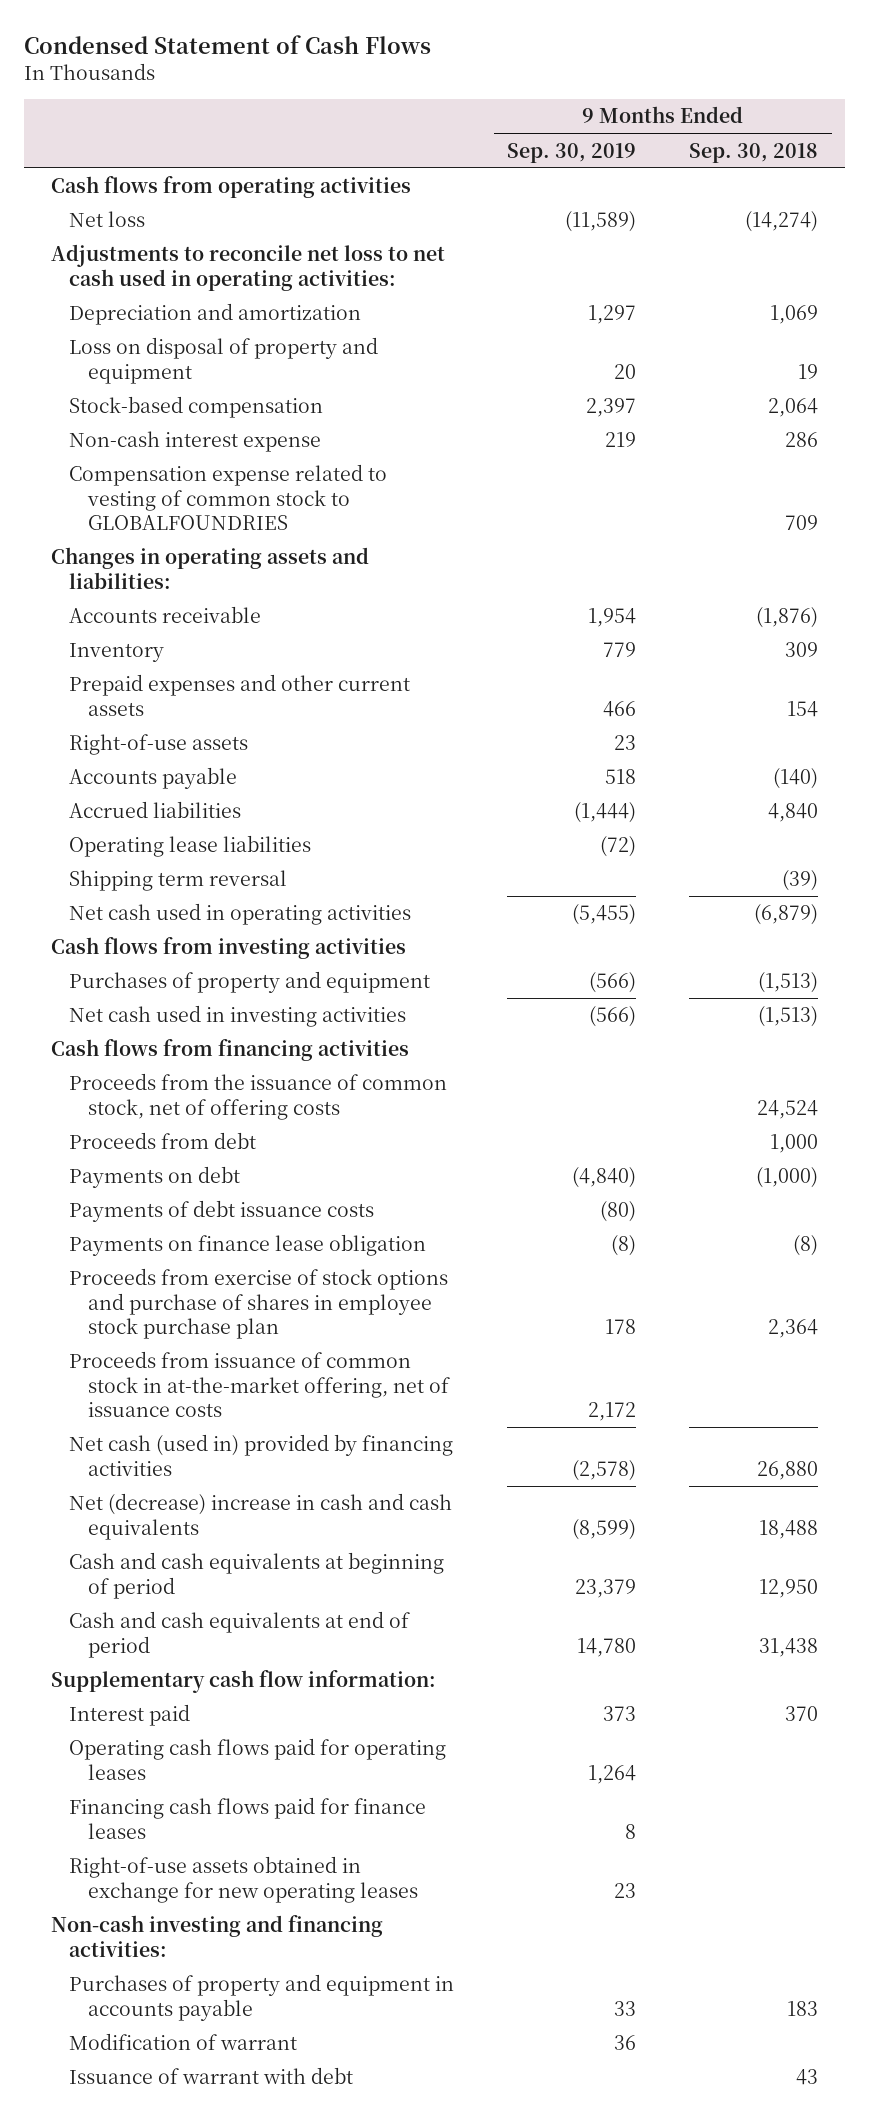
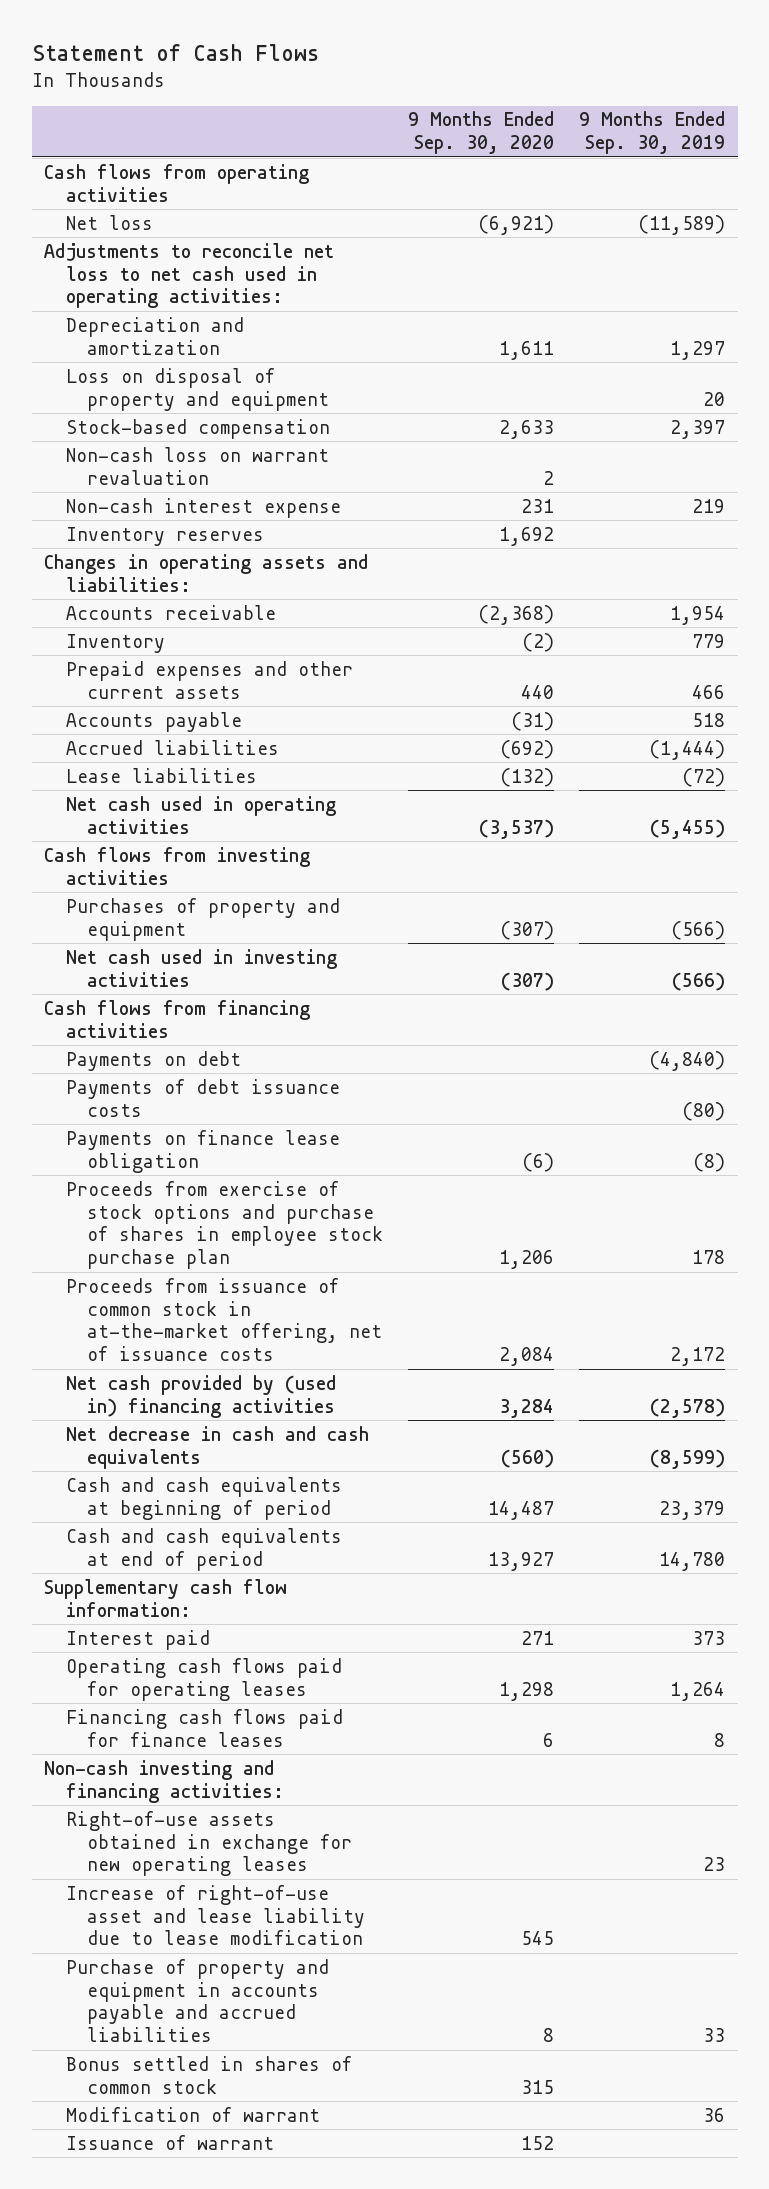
- Condensed Statement of Cash Flows
+ Statement of Cash Flows
- | 9 Months Ended Sep. 30, 2019 | 9 Months Ended Sep. 30, 2018
+ | 9 Months Ended Sep. 30, 2020 | 9 Months Ended Sep. 30, 2019
+ Non-cash loss on warrant revaluation | 2 |
- Compensation expense related to vesting of common stock to GLOBALFOUNDRIES | | 709
+ Inventory reserves | 1,692 |
- Right-of-use assets | 23 |
- Operating lease liabilities | (72) |
- Shipping term reversal | | (39)
+ Lease liabilities | (132) | (72)
- Proceeds from the issuance of common stock, net of offering costs | | 24,524
- Proceeds from debt | | 1,000
- Net cash (used in) provided by financing activities | (2,578) | 26,880
- Net (decrease) increase in cash and cash equivalents | (8,599) | 18,488
+ Net cash provided by (used in) financing activities | 3,284 | (2,578)
+ Net decrease in cash and cash equivalents | (560) | (8,599)
- Purchases of property and equipment in accounts payable | 33 | 183
moved down: Right-of-use assets obtained in exchange for new operating leases | | 23
+ Increase of right-of-use asset and lease liability due to lease modification | 545 |
+ Purchase of property and equipment in accounts payable and accrued liabilities | 8 | 33
+ Bonus settled in shares of common stock | 315 |
- Issuance of warrant with debt | | 43
+ Issuance of warrant | 152 |

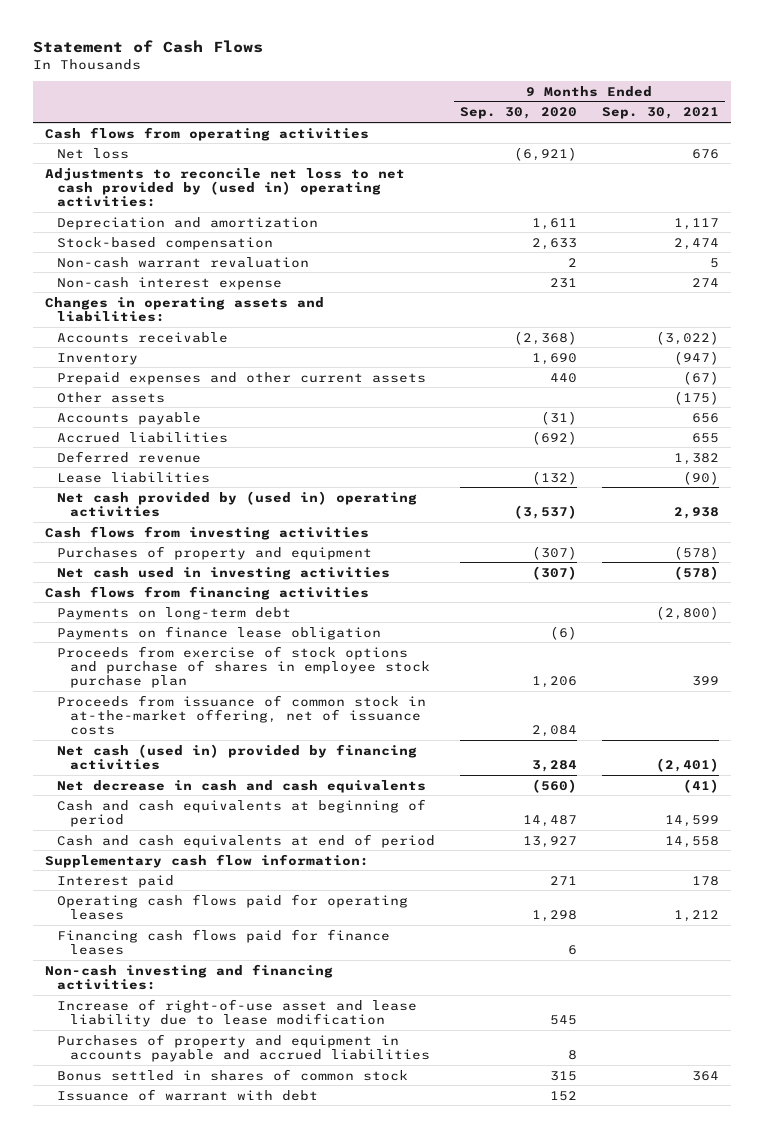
- | 9 Months Ended Sep. 30, 2020 | 9 Months Ended Sep. 30, 2019
+ | 9 Months Ended Sep. 30, 2020 | 9 Months Ended Sep. 30, 2021
- Adjustments to reconcile net loss to net cash used in operating activities:
+ Adjustments to reconcile net loss to net cash provided by (used in) operating activities:
- Loss on disposal of property and equipment | | 20
- Non-cash loss on warrant revaluation | 2 |
+ Non-cash warrant revaluation | 2 | 5
- Inventory reserves | 1,692 |
- Inventory | (2) | 779
+ Inventory | 1,690 | (947)
+ Other assets | | (175)
+ Deferred revenue | | 1,382
- Net cash used in operating activities | (3,537) | (5,455)
+ Net cash provided by (used in) operating activities | (3,537) | 2,938
- Payments on debt | | (4,840)
- Payments of debt issuance costs | | (80)
+ Payments on long-term debt | | (2,800)
- Net cash provided by (used in) financing activities | 3,284 | (2,578)
+ Net cash (used in) provided by financing activities | 3,284 | (2,401)
- Right-of-use assets obtained in exchange for new operating leases | | 23
- Purchase of property and equipment in accounts payable and accrued liabilities | 8 | 33
+ Purchases of property and equipment in accounts payable and accrued liabilities | 8 |
- Modification of warrant | | 36
- Issuance of warrant | 152 |
+ Issuance of warrant with debt | 152 |

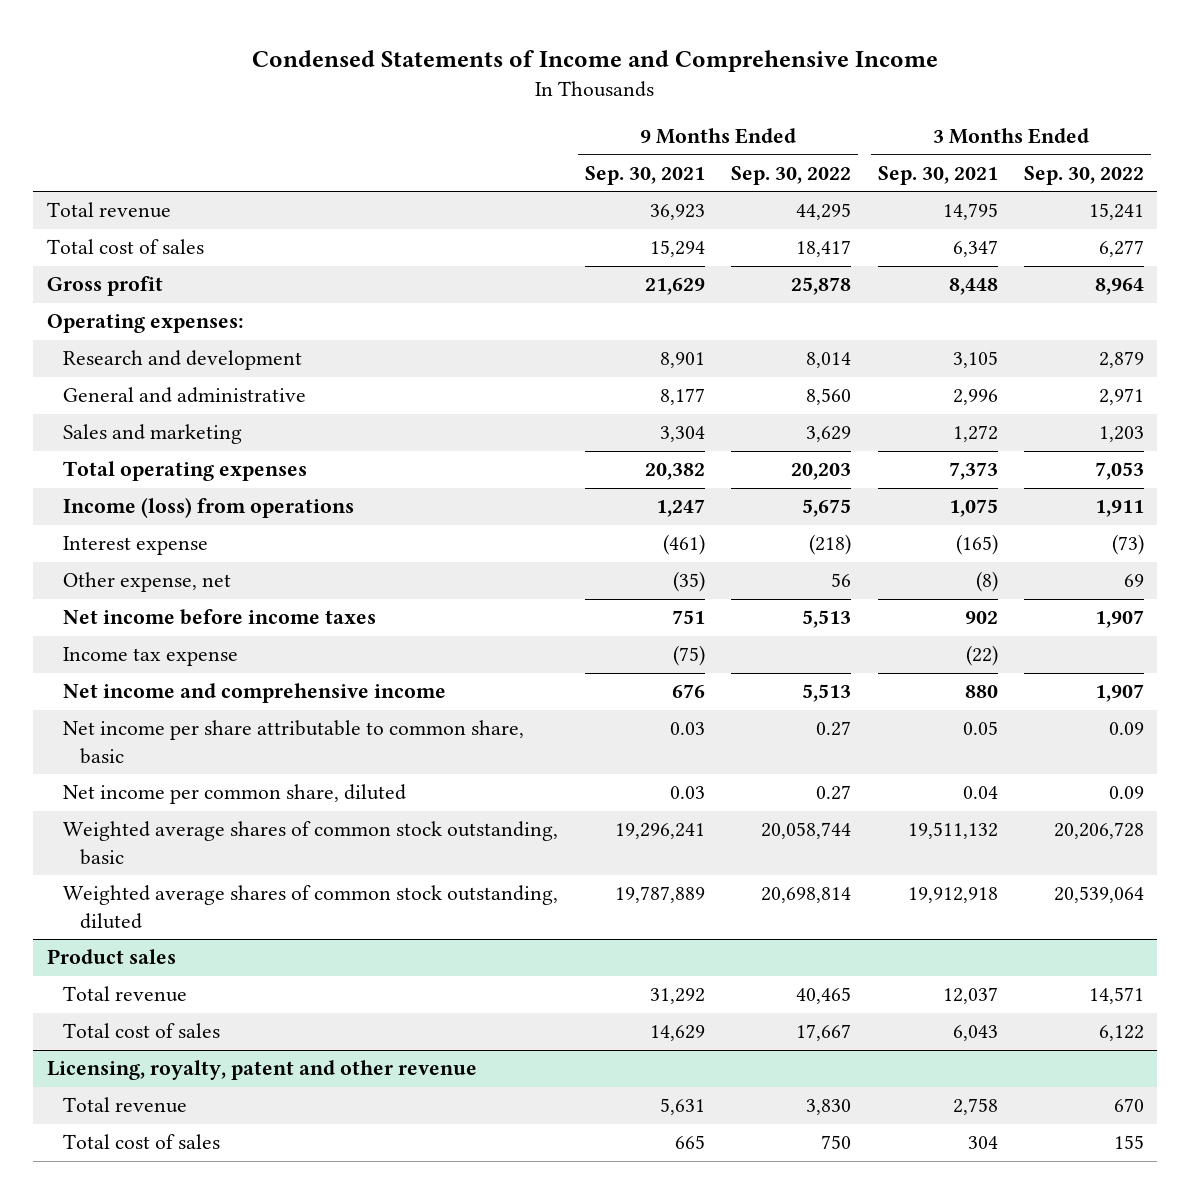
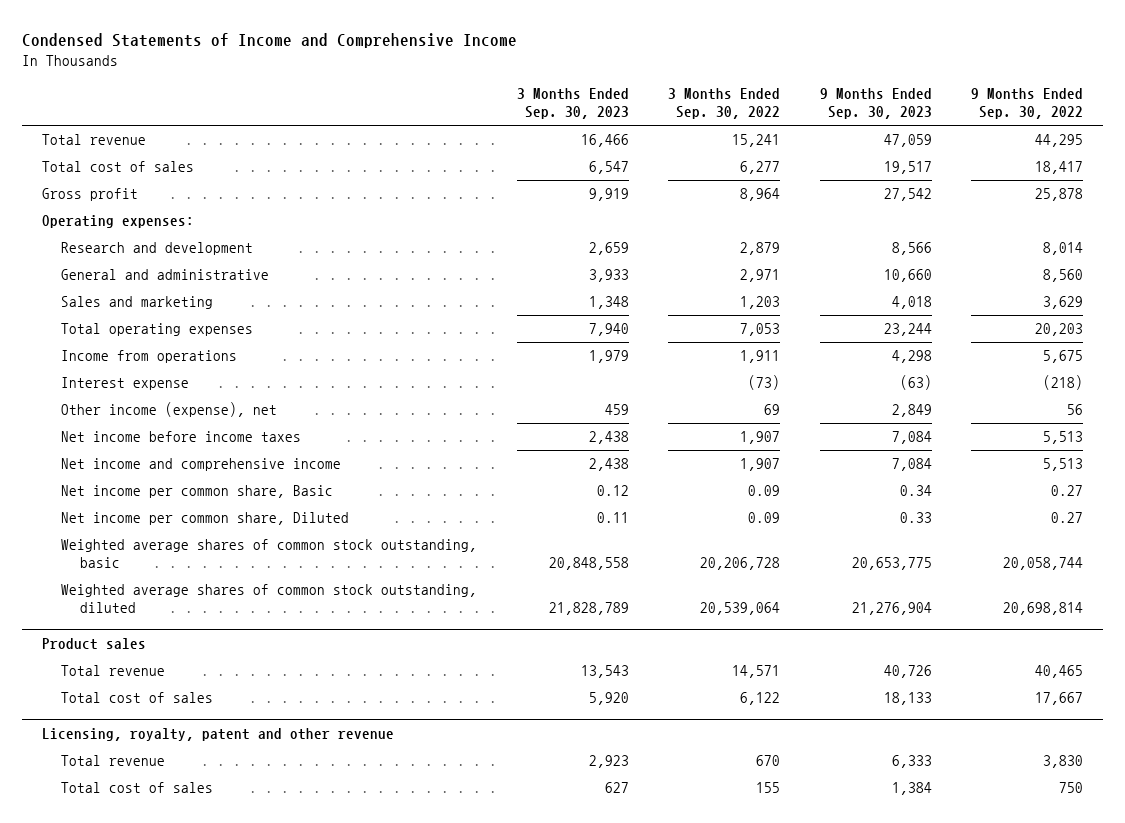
- | 9 Months Ended Sep. 30, 2021 | 9 Months Ended Sep. 30, 2022 | 3 Months Ended Sep. 30, 2021 | 3 Months Ended Sep. 30, 2022
+ | 3 Months Ended Sep. 30, 2023 | 3 Months Ended Sep. 30, 2022 | 9 Months Ended Sep. 30, 2023 | 9 Months Ended Sep. 30, 2022
- Income (loss) from operations | 1,247 | 5,675 | 1,075 | 1,911
+ Income from operations | 1,979 | 1,911 | 4,298 | 5,675
- Other expense, net | (35) | 56 | (8) | 69
+ Other income (expense), net | 459 | 69 | 2,849 | 56
- Income tax expense | (75) | | (22) |
- Net income per share attributable to common share, basic | 0.03 | 0.27 | 0.05 | 0.09
- Net income per common share, diluted | 0.03 | 0.27 | 0.04 | 0.09
+ Net income per common share, Basic | 0.12 | 0.09 | 0.34 | 0.27
+ Net income per common share, Diluted | 0.11 | 0.09 | 0.33 | 0.27

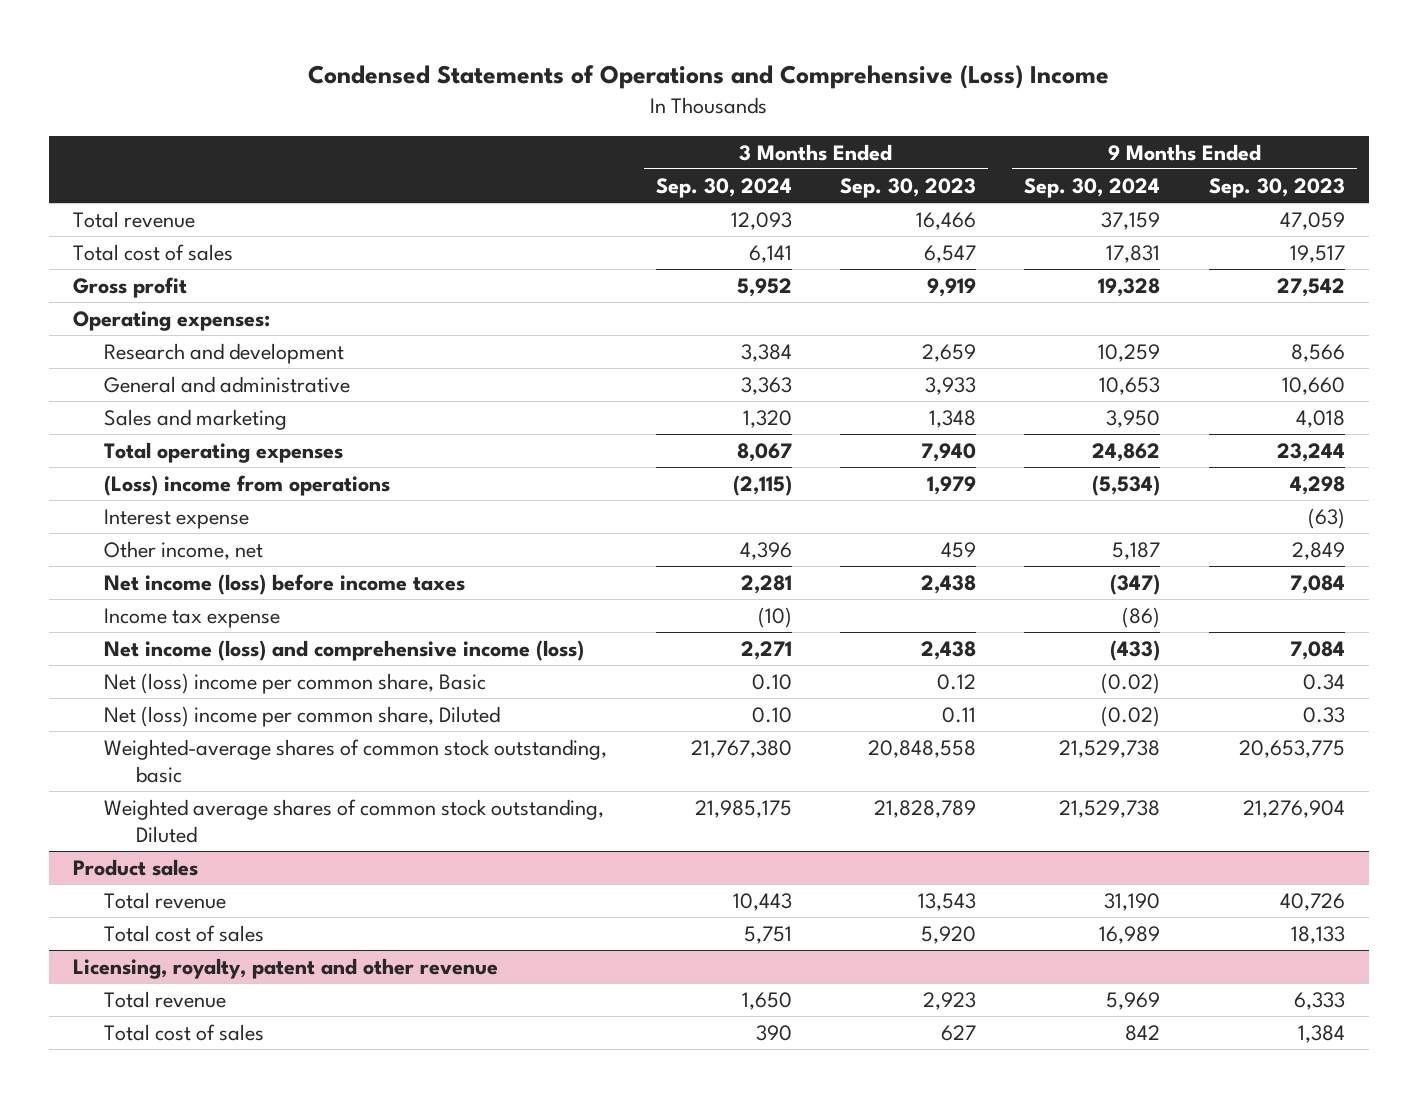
- Condensed Statements of Income and Comprehensive Income
+ Condensed Statements of Operations and Comprehensive (Loss) Income
- | 3 Months Ended Sep. 30, 2023 | 3 Months Ended Sep. 30, 2022 | 9 Months Ended Sep. 30, 2023 | 9 Months Ended Sep. 30, 2022
+ | 3 Months Ended Sep. 30, 2024 | 3 Months Ended Sep. 30, 2023 | 9 Months Ended Sep. 30, 2024 | 9 Months Ended Sep. 30, 2023
- Income from operations | 1,979 | 1,911 | 4,298 | 5,675
+ (Loss) income from operations | (2,115) | 1,979 | (5,534) | 4,298
- Other income (expense), net | 459 | 69 | 2,849 | 56
- Net income before income taxes | 2,438 | 1,907 | 7,084 | 5,513
- Net income and comprehensive income | 2,438 | 1,907 | 7,084 | 5,513
- Net income per common share, Basic | 0.12 | 0.09 | 0.34 | 0.27
- Net income per common share, Diluted | 0.11 | 0.09 | 0.33 | 0.27
- Weighted average shares of common stock outstanding, basic | 20,848,558 | 20,206,728 | 20,653,775 | 20,058,744
- Weighted average shares of common stock outstanding, diluted | 21,828,789 | 20,539,064 | 21,276,904 | 20,698,814
+ Other income, net | 4,396 | 459 | 5,187 | 2,849
+ Net income (loss) before income taxes | 2,281 | 2,438 | (347) | 7,084
+ Income tax expense | (10) | | (86) |
+ Net income (loss) and comprehensive income (loss) | 2,271 | 2,438 | (433) | 7,084
+ Net (loss) income per common share, Basic | 0.10 | 0.12 | (0.02) | 0.34
+ Net (loss) income per common share, Diluted | 0.10 | 0.11 | (0.02) | 0.33
+ Weighted-average shares of common stock outstanding, basic | 21,767,380 | 20,848,558 | 21,529,738 | 20,653,775
+ Weighted average shares of common stock outstanding, Diluted | 21,985,175 | 21,828,789 | 21,529,738 | 21,276,904

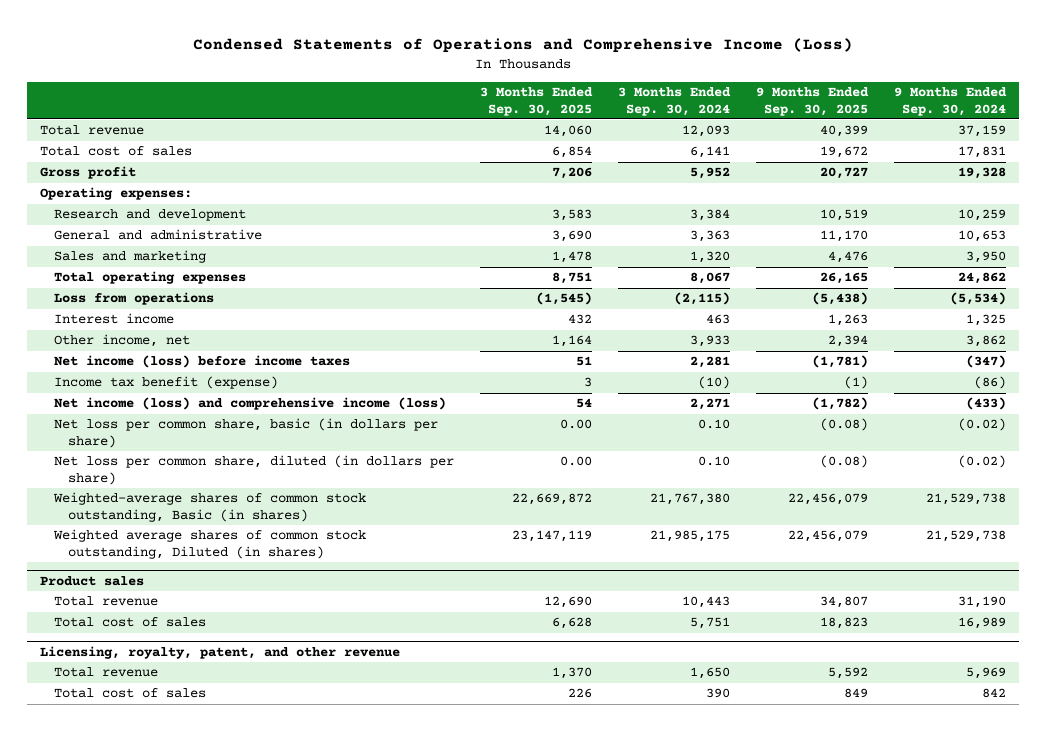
- Condensed Statements of Operations and Comprehensive (Loss) Income
+ Condensed Statements of Operations and Comprehensive Income (Loss)
- | 3 Months Ended Sep. 30, 2024 | 3 Months Ended Sep. 30, 2023 | 9 Months Ended Sep. 30, 2024 | 9 Months Ended Sep. 30, 2023
+ | 3 Months Ended Sep. 30, 2025 | 3 Months Ended Sep. 30, 2024 | 9 Months Ended Sep. 30, 2025 | 9 Months Ended Sep. 30, 2024
- (Loss) income from operations | (2,115) | 1,979 | (5,534) | 4,298
- Interest expense | | | | (63)
- Other income, net | 4,396 | 459 | 5,187 | 2,849
+ Loss from operations | (1,545) | (2,115) | (5,438) | (5,534)
+ Interest income | 432 | 463 | 1,263 | 1,325
+ Other income, net | 1,164 | 3,933 | 2,394 | 3,862
- Income tax expense | (10) | | (86) |
+ Income tax benefit (expense) | 3 | (10) | (1) | (86)
- Net (loss) income per common share, Basic | 0.10 | 0.12 | (0.02) | 0.34
- Net (loss) income per common share, Diluted | 0.10 | 0.11 | (0.02) | 0.33
- Weighted-average shares of common stock outstanding, basic | 21,767,380 | 20,848,558 | 21,529,738 | 20,653,775
- Weighted average shares of common stock outstanding, Diluted | 21,985,175 | 21,828,789 | 21,529,738 | 21,276,904
+ Net loss per common share, basic (in dollars per share) | 0.00 | 0.10 | (0.08) | (0.02)
+ Net loss per common share, diluted (in dollars per share) | 0.00 | 0.10 | (0.08) | (0.02)
+ Weighted-average shares of common stock outstanding, Basic (in shares) | 22,669,872 | 21,767,380 | 22,456,079 | 21,529,738
+ Weighted average shares of common stock outstanding, Diluted (in shares) | 23,147,119 | 21,985,175 | 22,456,079 | 21,529,738
- Licensing, royalty, patent and other revenue
+ Licensing, royalty, patent, and other revenue

